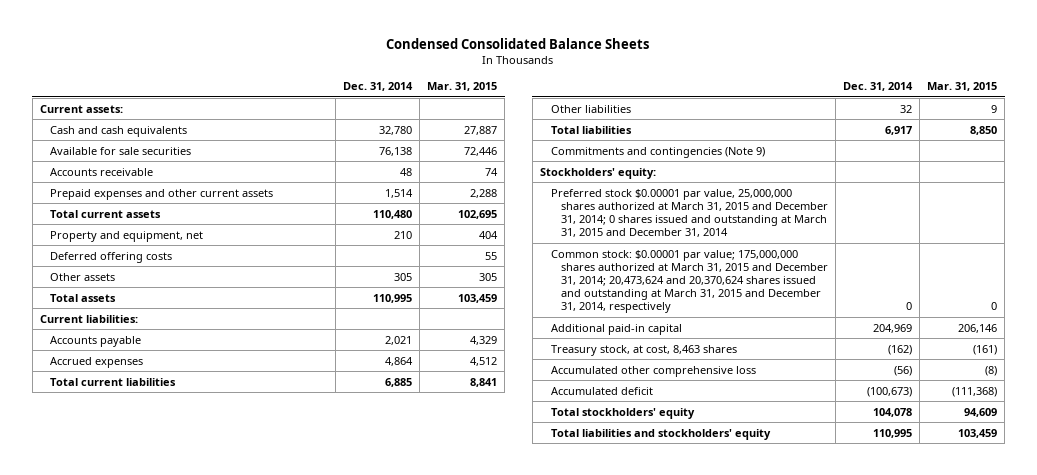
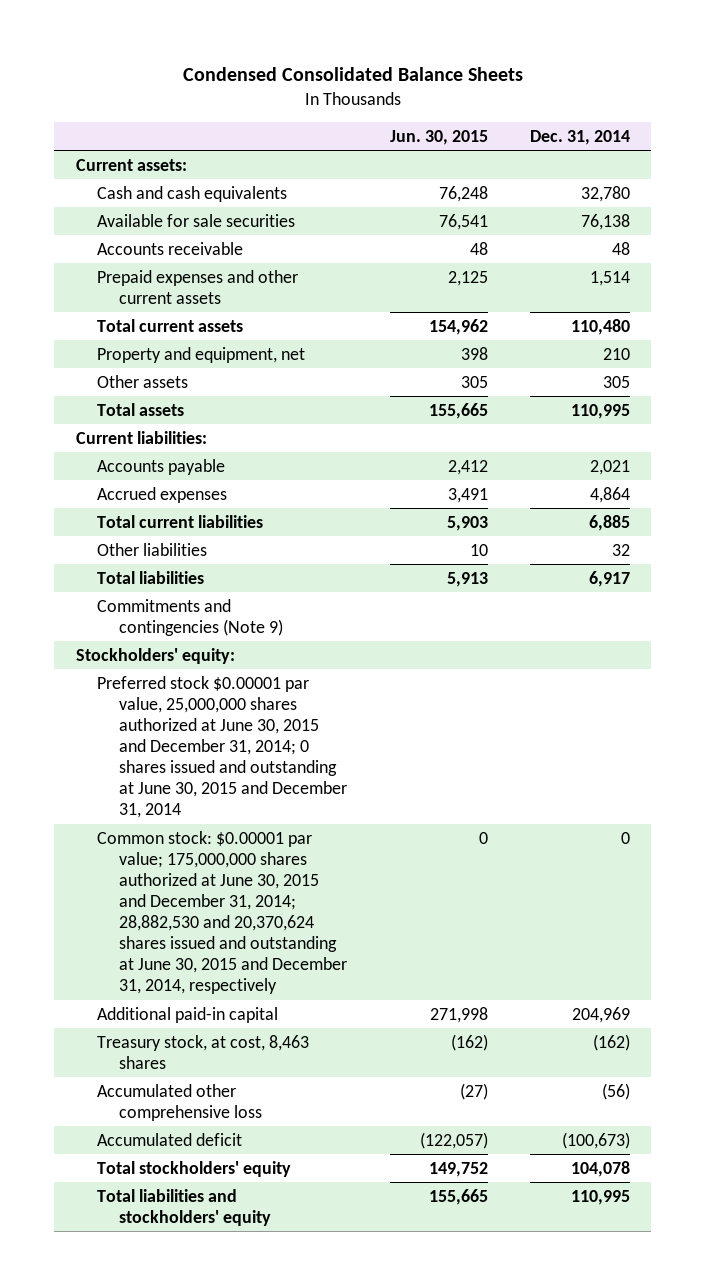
- | Dec. 31, 2014 | Mar. 31, 2015
+ | Jun. 30, 2015 | Dec. 31, 2014
- Deferred offering costs | | 55
- Preferred stock $0.00001 par value, 25,000,000 shares authorized at March 31, 2015 and December 31, 2014; 0 shares issued and outstanding at March 31, 2015 and December 31, 2014
- Common stock: $0.00001 par value; 175,000,000 shares authorized at March 31, 2015 and December 31, 2014; 20,473,624 and 20,370,624 shares issued and outstanding at March 31, 2015 and December 31, 2014, respectively | 0 | 0
+ Preferred stock $0.00001 par value, 25,000,000 shares authorized at June 30, 2015 and December 31, 2014; 0 shares issued and outstanding at June 30, 2015 and December 31, 2014
+ Common stock: $0.00001 par value; 175,000,000 shares authorized at June 30, 2015 and December 31, 2014; 28,882,530 and 20,370,624 shares issued and outstanding at June 30, 2015 and December 31, 2014, respectively | 0 | 0

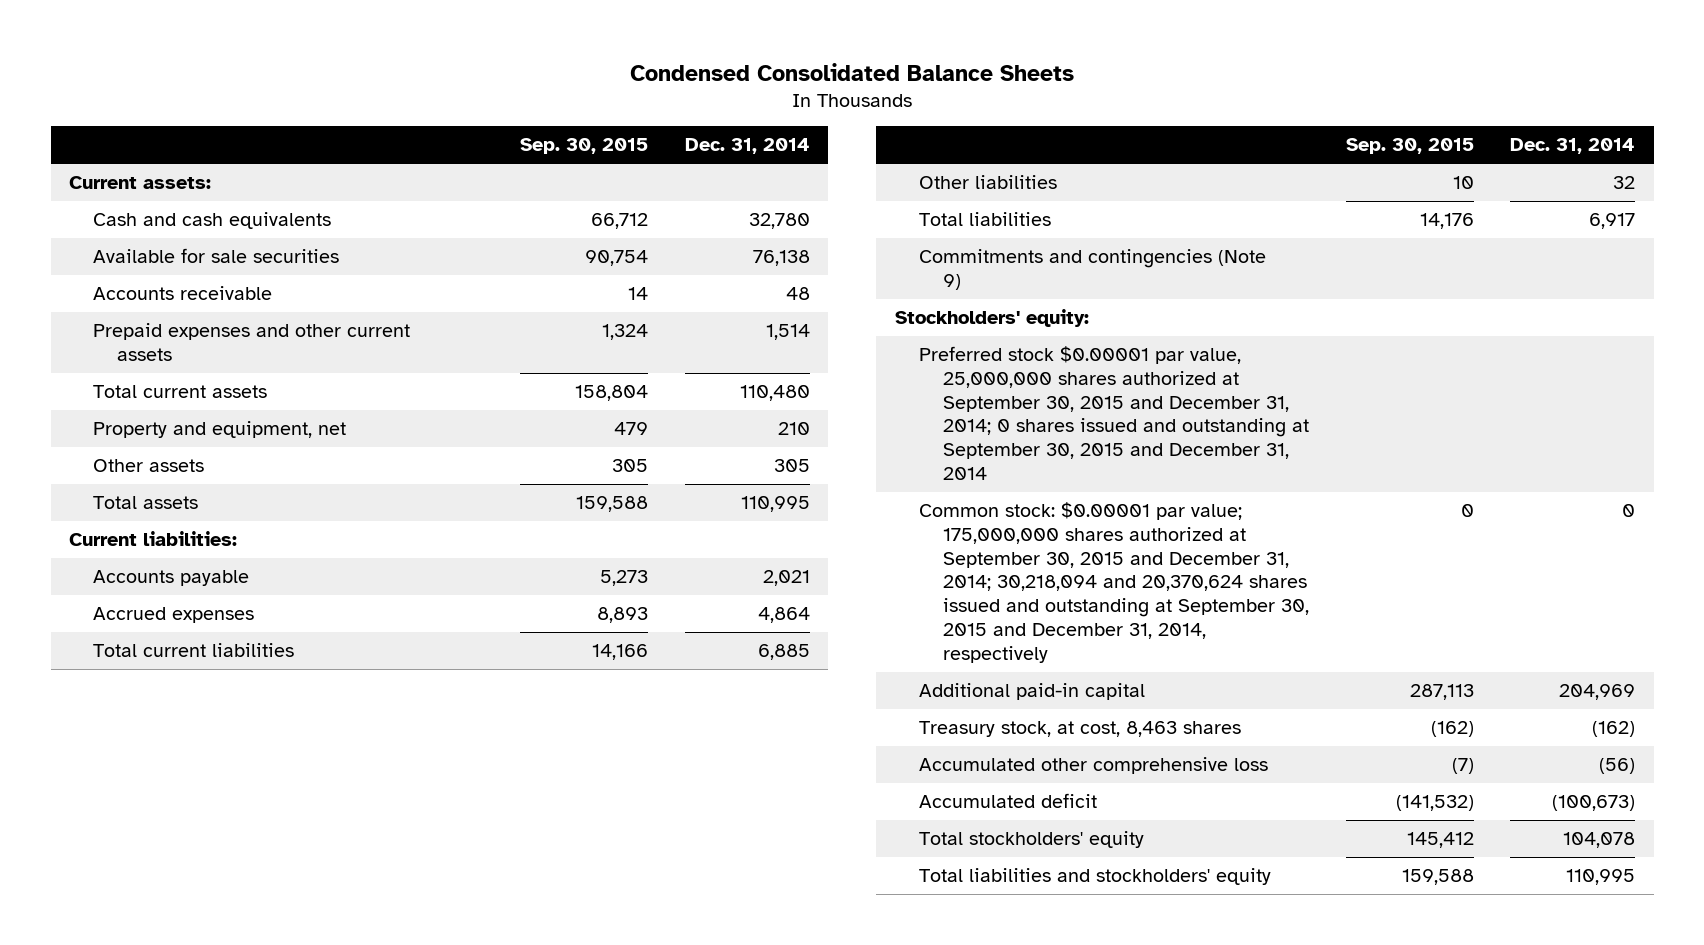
- | Jun. 30, 2015 | Dec. 31, 2014
+ | Sep. 30, 2015 | Dec. 31, 2014
- Preferred stock $0.00001 par value, 25,000,000 shares authorized at June 30, 2015 and December 31, 2014; 0 shares issued and outstanding at June 30, 2015 and December 31, 2014
- Common stock: $0.00001 par value; 175,000,000 shares authorized at June 30, 2015 and December 31, 2014; 28,882,530 and 20,370,624 shares issued and outstanding at June 30, 2015 and December 31, 2014, respectively | 0 | 0
+ Preferred stock $0.00001 par value, 25,000,000 shares authorized at September 30, 2015 and December 31, 2014; 0 shares issued and outstanding at September 30, 2015 and December 31, 2014
+ Common stock: $0.00001 par value; 175,000,000 shares authorized at September 30, 2015 and December 31, 2014; 30,218,094 and 20,370,624 shares issued and outstanding at September 30, 2015 and December 31, 2014, respectively | 0 | 0

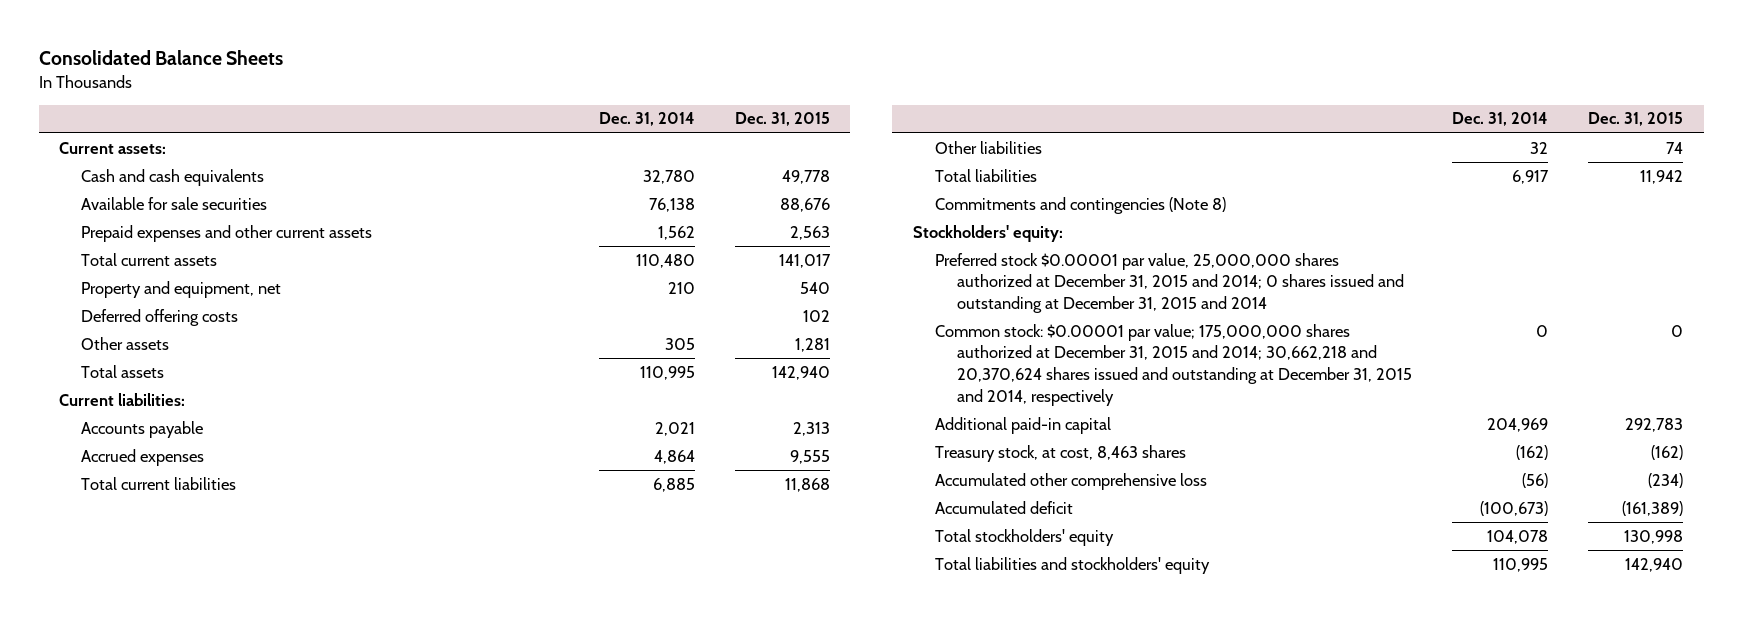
- Condensed Consolidated Balance Sheets
+ Consolidated Balance Sheets
- | Sep. 30, 2015 | Dec. 31, 2014
+ | Dec. 31, 2014 | Dec. 31, 2015
- Accounts receivable | 14 | 48
- Prepaid expenses and other current assets | 1,324 | 1,514
+ Prepaid expenses and other current assets | 1,562 | 2,563
+ Deferred offering costs | | 102
- Commitments and contingencies (Note 9)
+ Commitments and contingencies (Note 8)
- Preferred stock $0.00001 par value, 25,000,000 shares authorized at September 30, 2015 and December 31, 2014; 0 shares issued and outstanding at September 30, 2015 and December 31, 2014
- Common stock: $0.00001 par value; 175,000,000 shares authorized at September 30, 2015 and December 31, 2014; 30,218,094 and 20,370,624 shares issued and outstanding at September 30, 2015 and December 31, 2014, respectively | 0 | 0
+ Preferred stock $0.00001 par value, 25,000,000 shares authorized at December 31, 2015 and 2014; 0 shares issued and outstanding at December 31, 2015 and 2014
+ Common stock: $0.00001 par value; 175,000,000 shares authorized at December 31, 2015 and 2014; 30,662,218 and 20,370,624 shares issued and outstanding at December 31, 2015 and 2014, respectively | 0 | 0

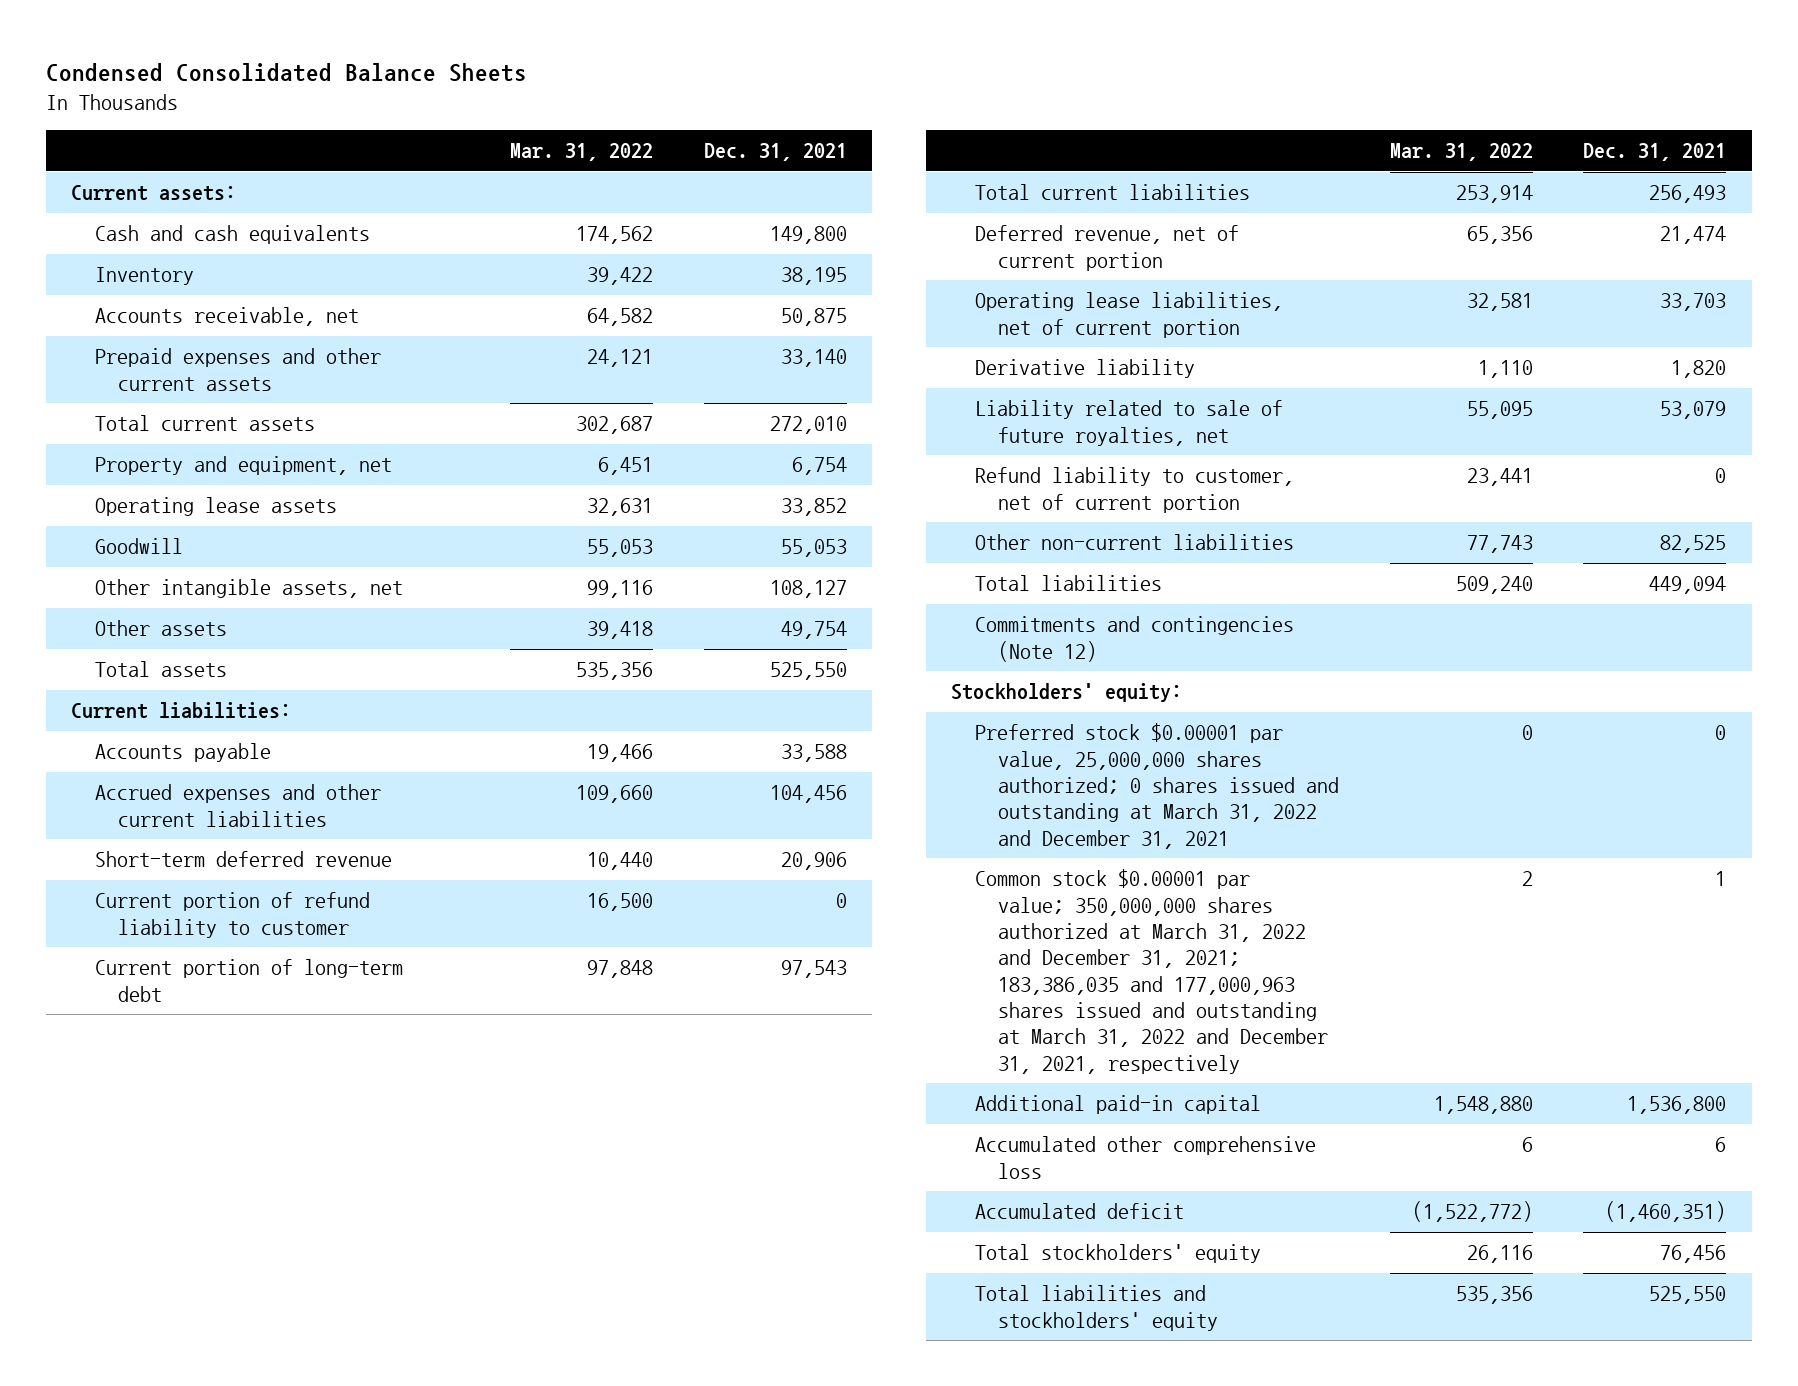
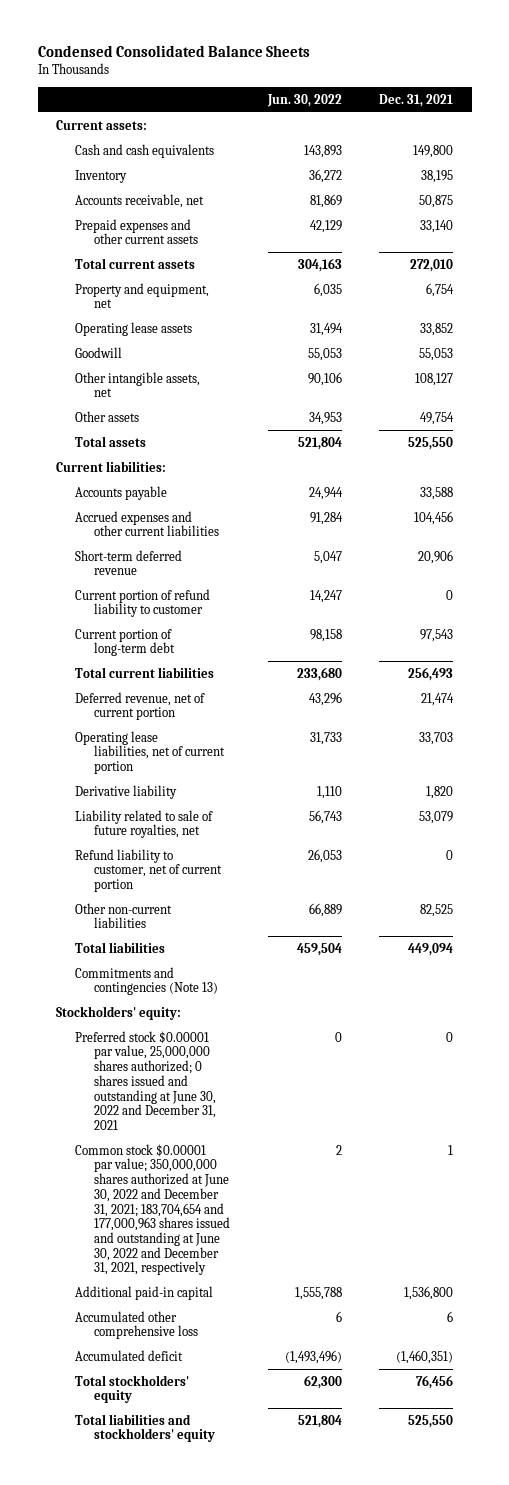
- | Mar. 31, 2022 | Dec. 31, 2021
+ | Jun. 30, 2022 | Dec. 31, 2021
- Commitments and contingencies (Note 12)
+ Commitments and contingencies (Note 13)
- Preferred stock $0.00001 par value, 25,000,000 shares authorized; 0 shares issued and outstanding at March 31, 2022 and December 31, 2021 | 0 | 0
- Common stock $0.00001 par value; 350,000,000 shares authorized at March 31, 2022 and December 31, 2021; 183,386,035 and 177,000,963 shares issued and outstanding at March 31, 2022 and December 31, 2021, respectively | 2 | 1
+ Preferred stock $0.00001 par value, 25,000,000 shares authorized; 0 shares issued and outstanding at June 30, 2022 and December 31, 2021 | 0 | 0
+ Common stock $0.00001 par value; 350,000,000 shares authorized at June 30, 2022 and December 31, 2021; 183,704,654 and 177,000,963 shares issued and outstanding at June 30, 2022 and December 31, 2021, respectively | 2 | 1

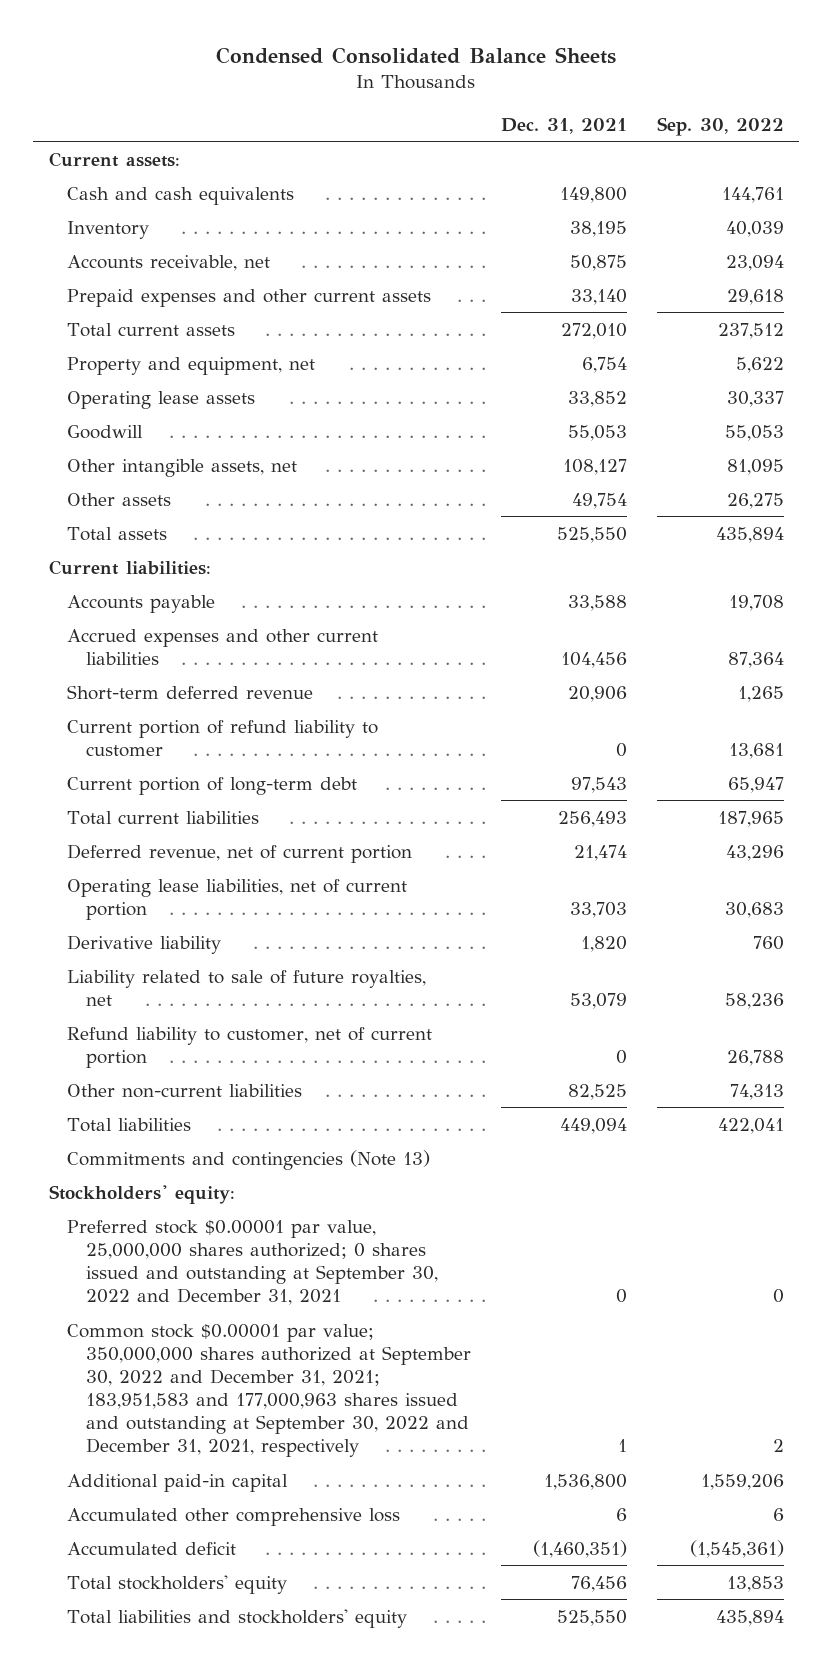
- | Jun. 30, 2022 | Dec. 31, 2021
+ | Dec. 31, 2021 | Sep. 30, 2022
- Preferred stock $0.00001 par value, 25,000,000 shares authorized; 0 shares issued and outstanding at June 30, 2022 and December 31, 2021 | 0 | 0
- Common stock $0.00001 par value; 350,000,000 shares authorized at June 30, 2022 and December 31, 2021; 183,704,654 and 177,000,963 shares issued and outstanding at June 30, 2022 and December 31, 2021, respectively | 2 | 1
+ Preferred stock $0.00001 par value, 25,000,000 shares authorized; 0 shares issued and outstanding at September 30, 2022 and December 31, 2021 | 0 | 0
+ Common stock $0.00001 par value; 350,000,000 shares authorized at September 30, 2022 and December 31, 2021; 183,951,583 and 177,000,963 shares issued and outstanding at September 30, 2022 and December 31, 2021, respectively | 1 | 2

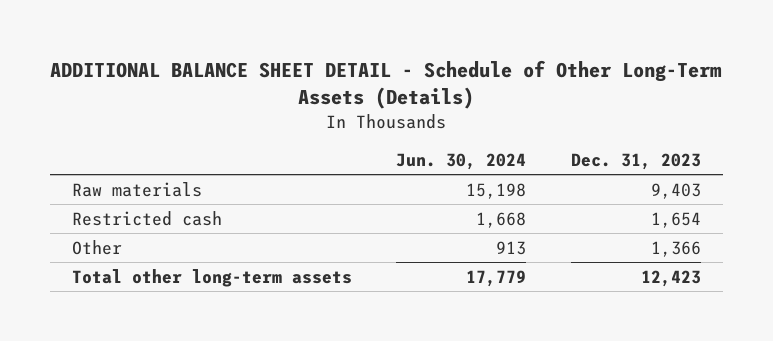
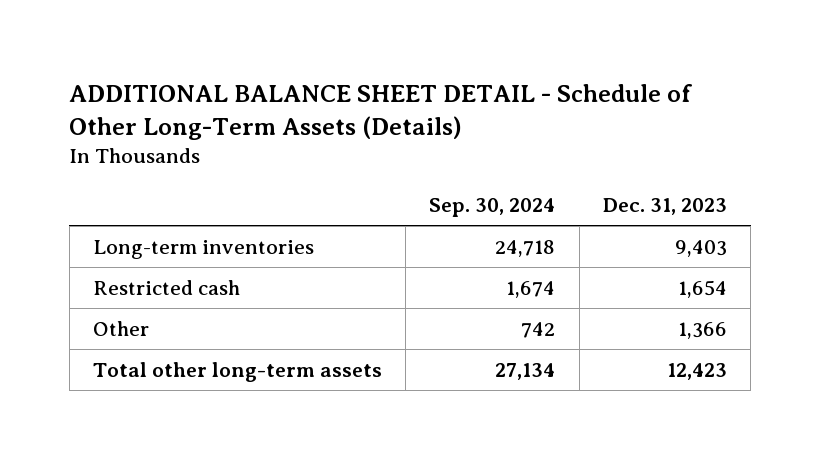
- | Jun. 30, 2024 | Dec. 31, 2023
+ | Sep. 30, 2024 | Dec. 31, 2023
- Raw materials | 15,198 | 9,403
+ Long-term inventories | 24,718 | 9,403

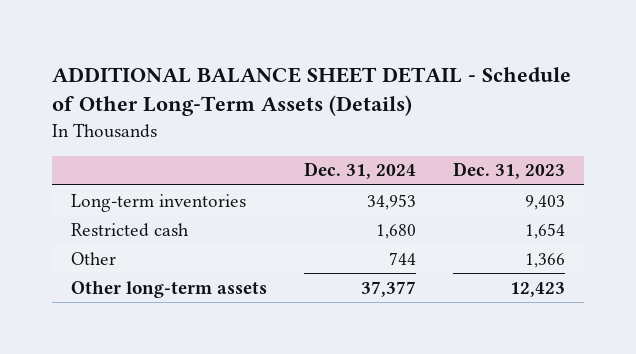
- | Sep. 30, 2024 | Dec. 31, 2023
+ | Dec. 31, 2024 | Dec. 31, 2023
- Total other long-term assets | 27,134 | 12,423
+ Other long-term assets | 37,377 | 12,423

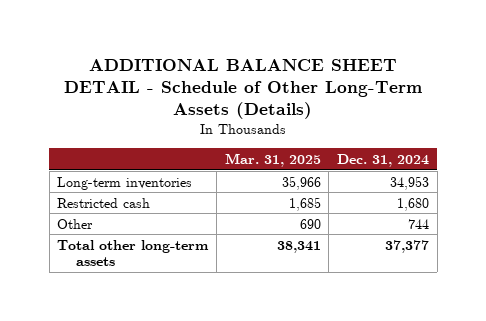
- | Dec. 31, 2024 | Dec. 31, 2023
+ | Mar. 31, 2025 | Dec. 31, 2024
- Other long-term assets | 37,377 | 12,423
+ Total other long-term assets | 38,341 | 37,377

